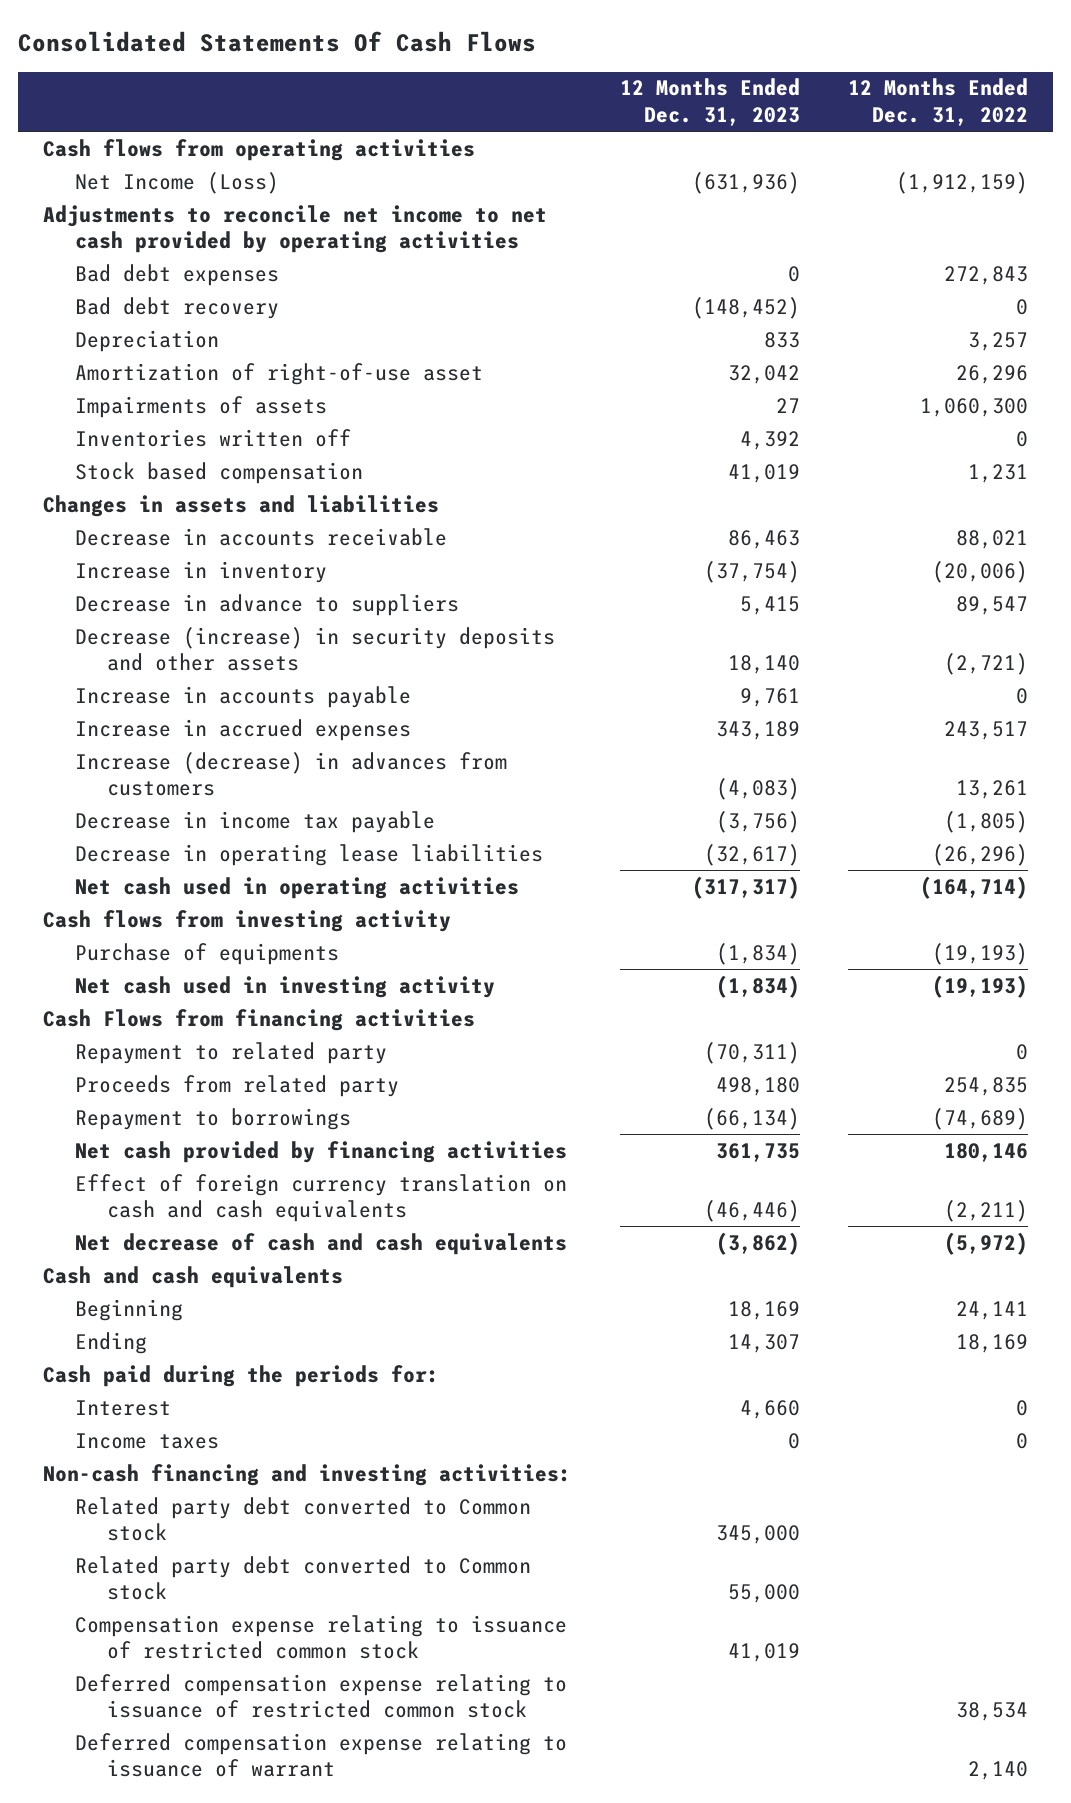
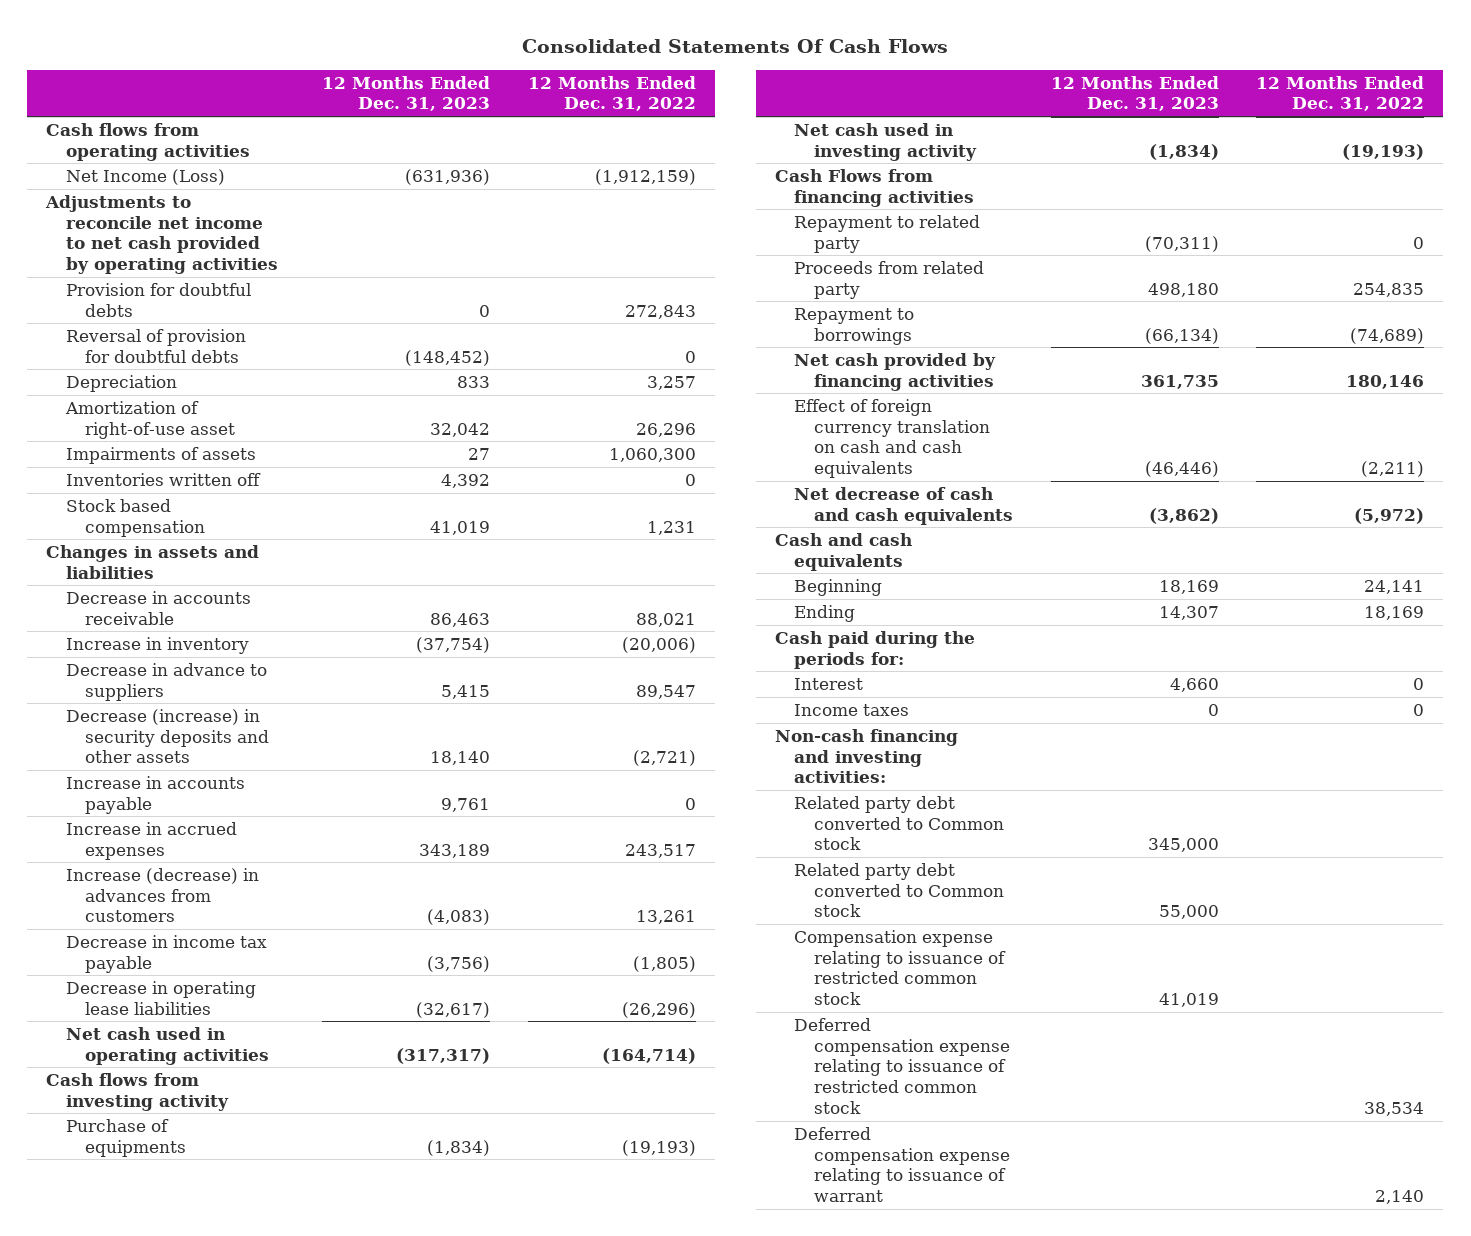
- Bad debt expenses | 0 | 272,843
- Bad debt recovery | (148,452) | 0
+ Provision for doubtful debts | 0 | 272,843
+ Reversal of provision for doubtful debts | (148,452) | 0

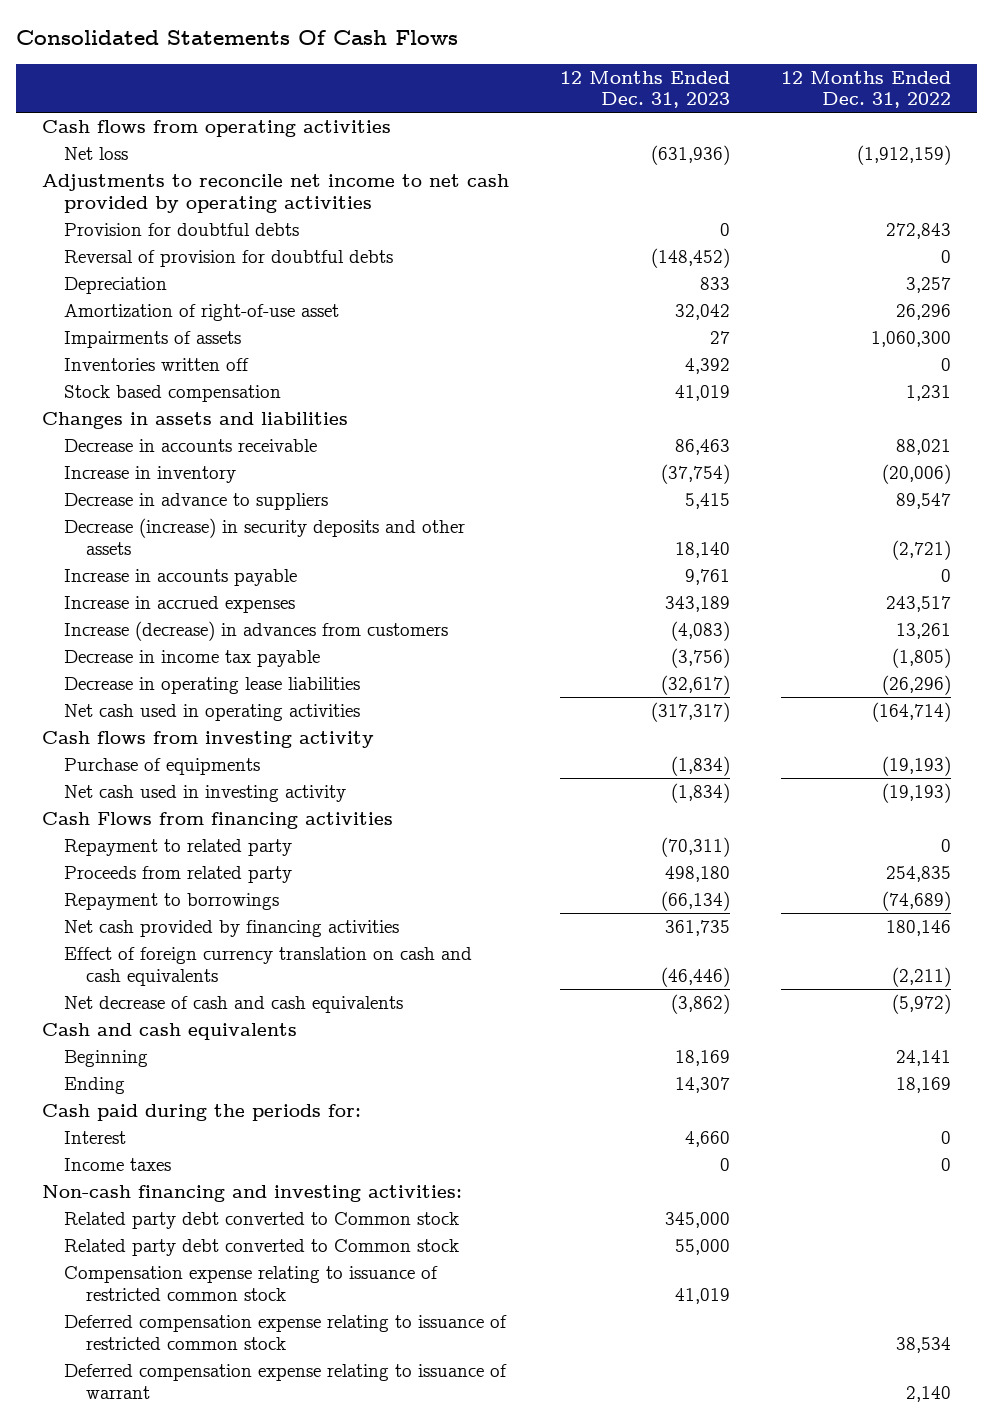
- Net Income (Loss) | (631,936) | (1,912,159)
+ Net loss | (631,936) | (1,912,159)

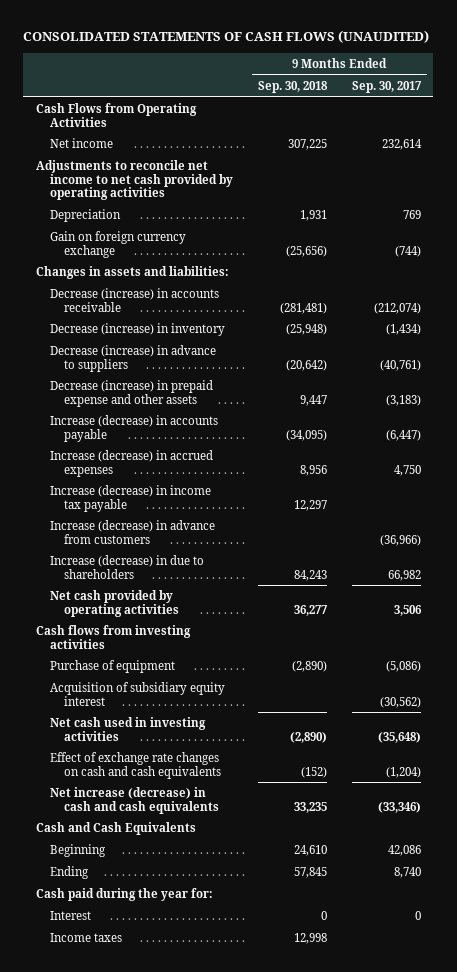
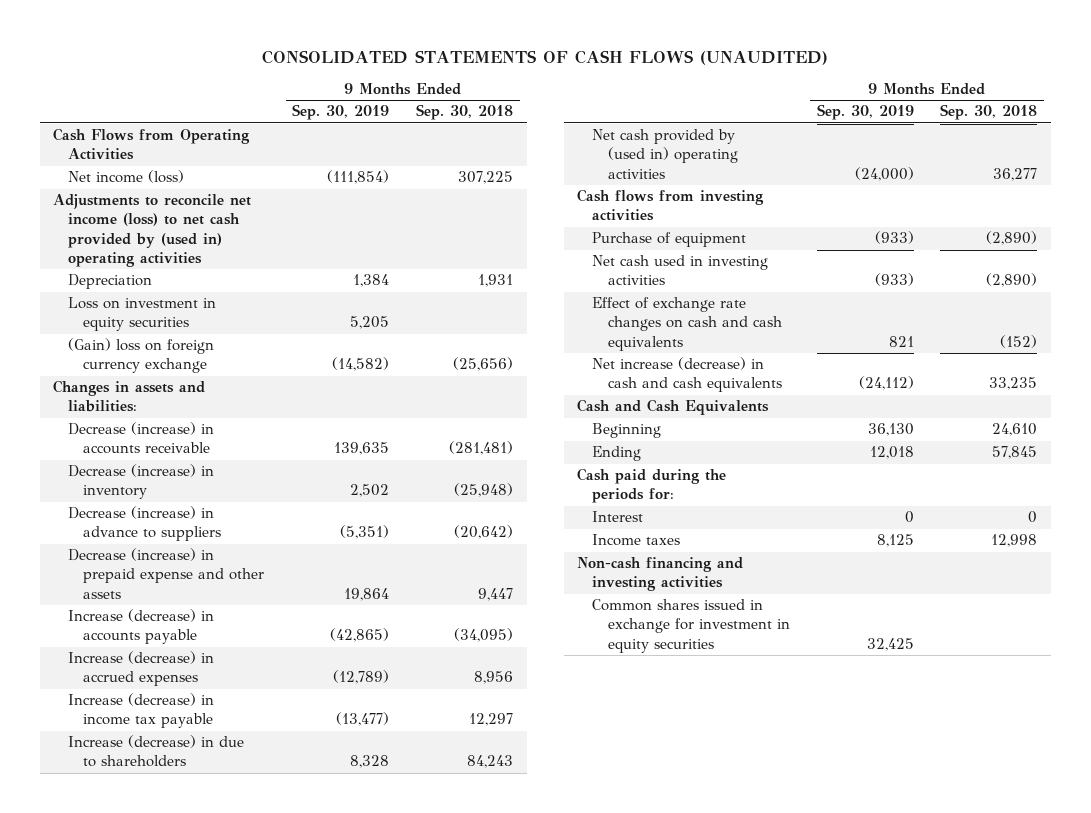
- | 9 Months Ended Sep. 30, 2018 | 9 Months Ended Sep. 30, 2017
+ | 9 Months Ended Sep. 30, 2019 | 9 Months Ended Sep. 30, 2018
- Net income | 307,225 | 232,614
- Adjustments to reconcile net income to net cash provided by operating activities
+ Net income (loss) | (111,854) | 307,225
+ Adjustments to reconcile net income (loss) to net cash provided by (used in) operating activities
- Gain on foreign currency exchange | (25,656) | (744)
+ Loss on investment in equity securities | 5,205 |
+ (Gain) loss on foreign currency exchange | (14,582) | (25,656)
- Increase (decrease) in advance from customers | | (36,966)
- Net cash provided by operating activities | 36,277 | 3,506
+ Net cash provided by (used in) operating activities | (24,000) | 36,277
- Acquisition of subsidiary equity interest | | (30,562)
- Cash paid during the year for:
+ Cash paid during the periods for:
+ Non-cash financing and investing activities
+ Common shares issued in exchange for investment in equity securities | 32,425 |

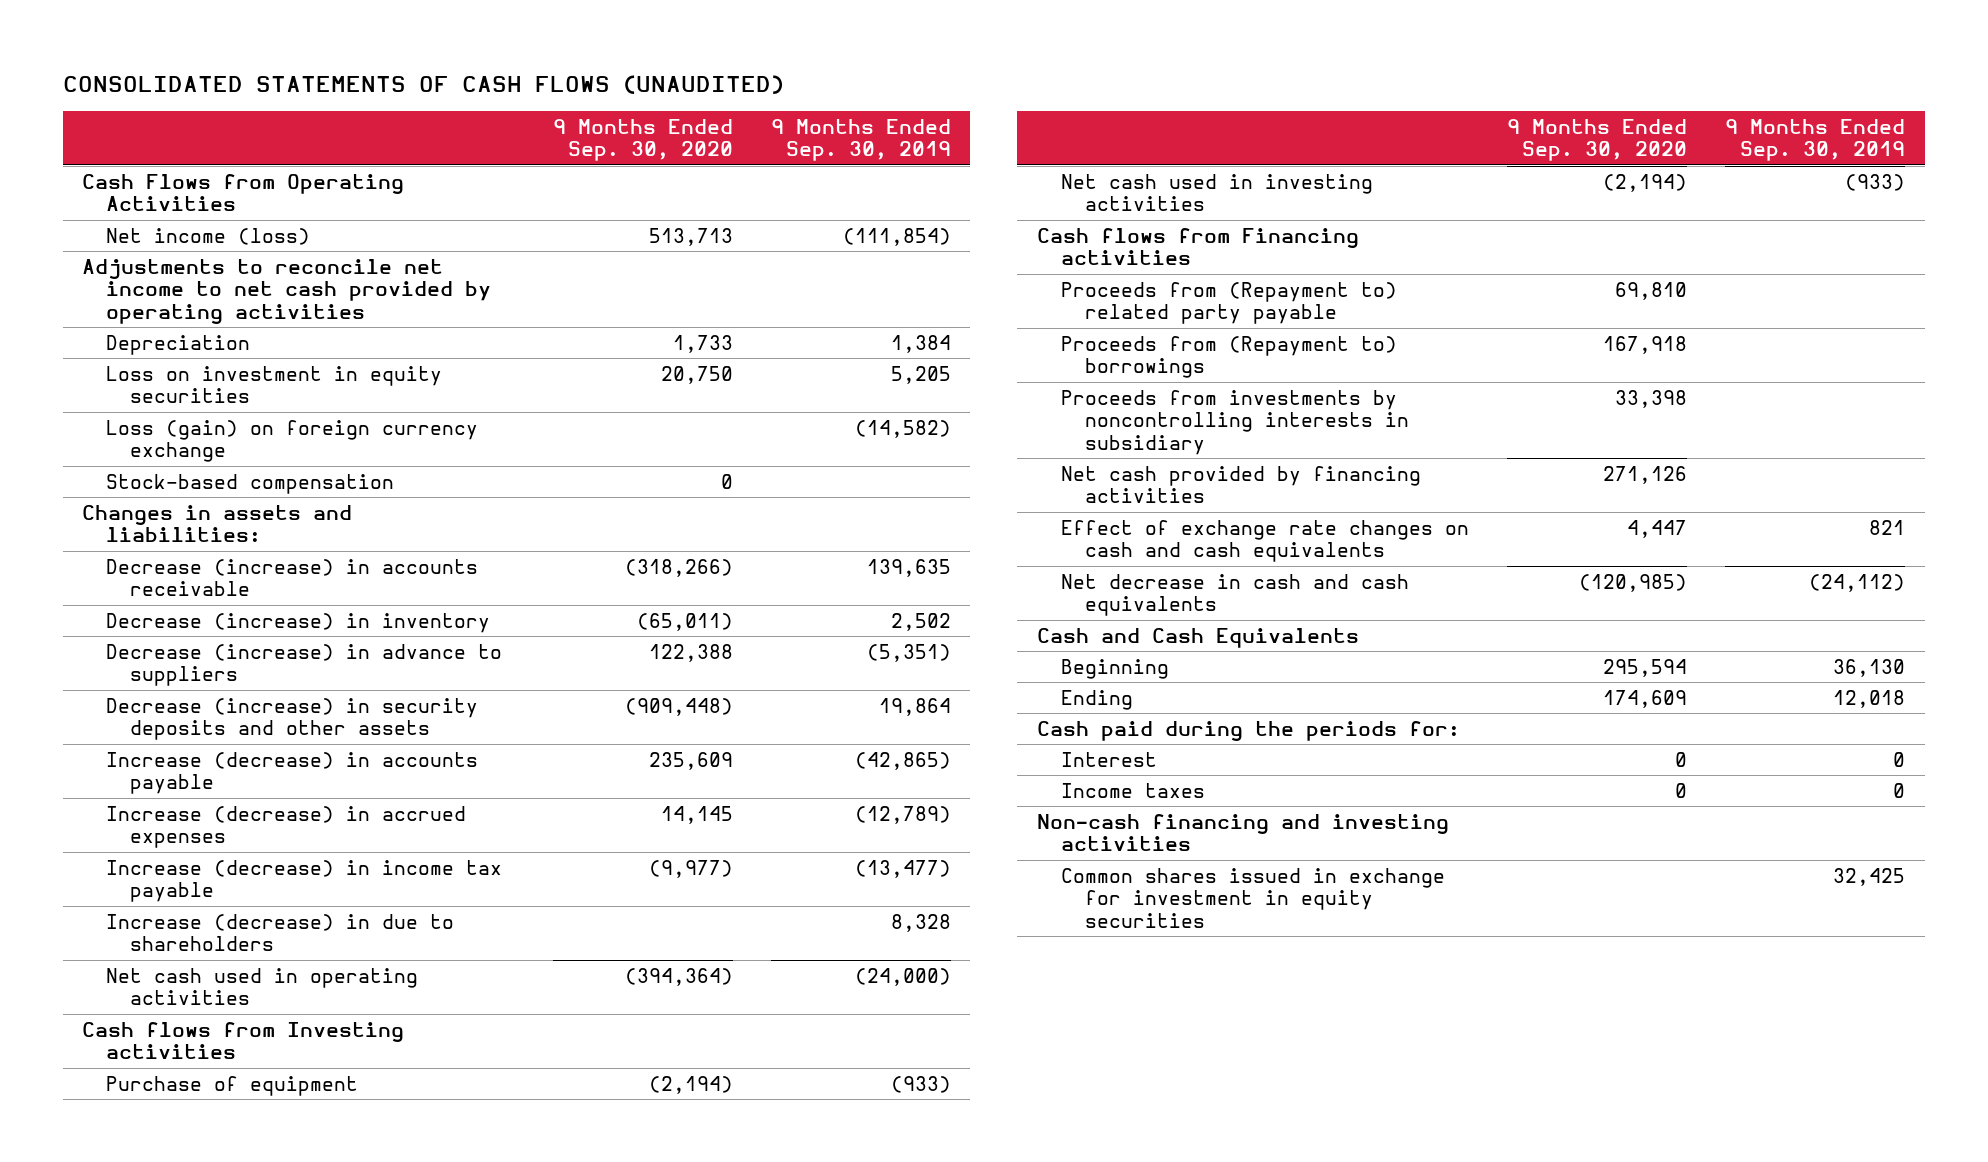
- | 9 Months Ended Sep. 30, 2019 | 9 Months Ended Sep. 30, 2018
+ | 9 Months Ended Sep. 30, 2020 | 9 Months Ended Sep. 30, 2019
- Adjustments to reconcile net income (loss) to net cash provided by (used in) operating activities
+ Adjustments to reconcile net income to net cash provided by operating activities
- (Gain) loss on foreign currency exchange | (14,582) | (25,656)
+ Loss (gain) on foreign currency exchange | | (14,582)
+ Stock-based compensation | 0 |
- Decrease (increase) in prepaid expense and other assets | 19,864 | 9,447
+ Decrease (increase) in security deposits and other assets | (909,448) | 19,864
- Net cash provided by (used in) operating activities | (24,000) | 36,277
- Cash flows from investing activities
+ Net cash used in operating activities | (394,364) | (24,000)
+ Cash flows from Investing activities
+ Cash flows from Financing activities
+ Proceeds from (Repayment to) related party payable | 69,810 |
+ Proceeds from (Repayment to) borrowings | 167,918 |
+ Proceeds from investments by noncontrolling interests in subsidiary | 33,398 |
+ Net cash provided by financing activities | 271,126 |
- Net increase (decrease) in cash and cash equivalents | (24,112) | 33,235
+ Net decrease in cash and cash equivalents | (120,985) | (24,112)
- Income taxes | 8,125 | 12,998
+ Income taxes | 0 | 0

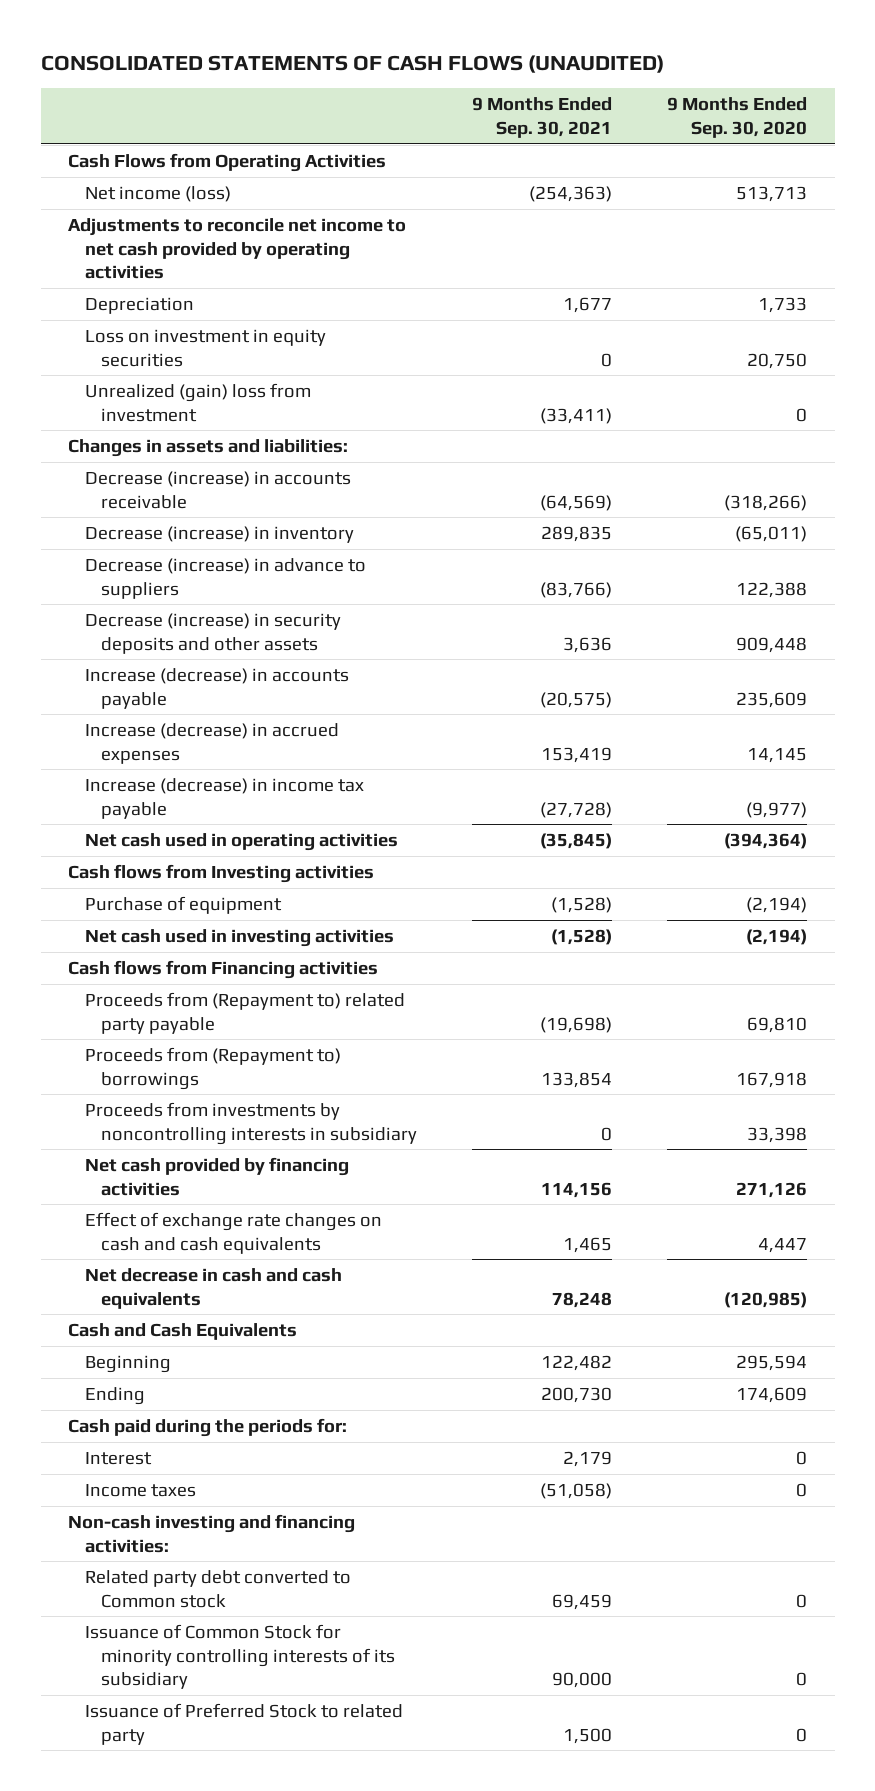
- | 9 Months Ended Sep. 30, 2020 | 9 Months Ended Sep. 30, 2019
+ | 9 Months Ended Sep. 30, 2021 | 9 Months Ended Sep. 30, 2020
- Loss (gain) on foreign currency exchange | | (14,582)
- Stock-based compensation | 0 |
+ Unrealized (gain) loss from investment | (33,411) | 0
- Decrease (increase) in security deposits and other assets | (909,448) | 19,864
+ Decrease (increase) in security deposits and other assets | 3,636 | 909,448
- Increase (decrease) in due to shareholders | | 8,328
- Non-cash financing and investing activities
- Common shares issued in exchange for investment in equity securities | | 32,425
+ Non-cash investing and financing activities:
+ Related party debt converted to Common stock | 69,459 | 0
+ Issuance of Common Stock for minority controlling interests of its subsidiary | 90,000 | 0
+ Issuance of Preferred Stock to related party | 1,500 | 0

